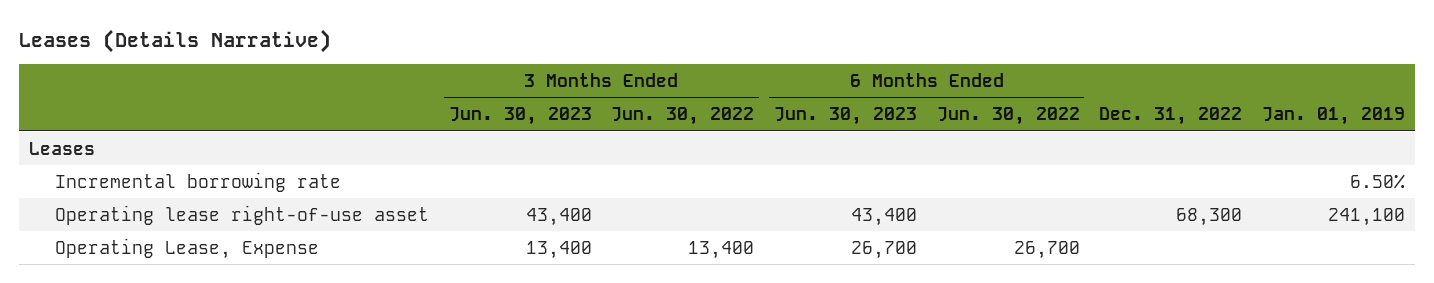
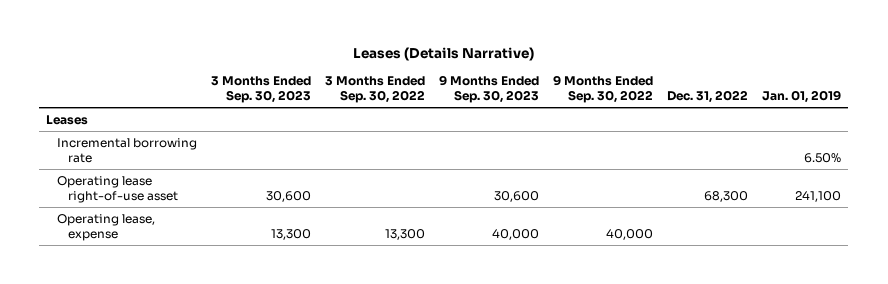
- | 3 Months Ended Jun. 30, 2023 | 3 Months Ended Jun. 30, 2022 | 6 Months Ended Jun. 30, 2023 | 6 Months Ended Jun. 30, 2022 | Dec. 31, 2022 | Jan. 01, 2019
+ | 3 Months Ended Sep. 30, 2023 | 3 Months Ended Sep. 30, 2022 | 9 Months Ended Sep. 30, 2023 | 9 Months Ended Sep. 30, 2022 | Dec. 31, 2022 | Jan. 01, 2019
- Operating Lease, Expense | 13,400 | 13,400 | 26,700 | 26,700 | |
+ Operating lease, expense | 13,300 | 13,300 | 40,000 | 40,000 | |

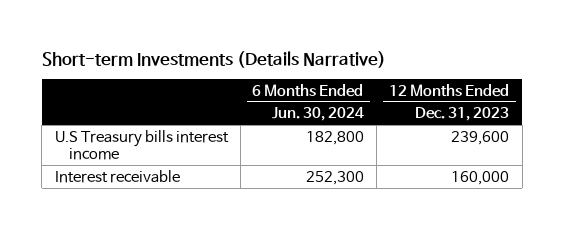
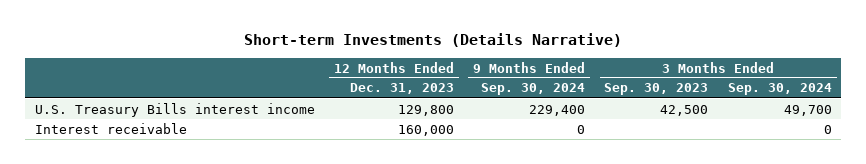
- | 6 Months Ended Jun. 30, 2024 | 12 Months Ended Dec. 31, 2023
+ | 12 Months Ended Dec. 31, 2023 | 9 Months Ended Sep. 30, 2024 | 3 Months Ended Sep. 30, 2023 | 3 Months Ended Sep. 30, 2024
- U.S Treasury bills interest income | 182,800 | 239,600
+ U.S. Treasury Bills interest income | 129,800 | 229,400 | 42,500 | 49,700

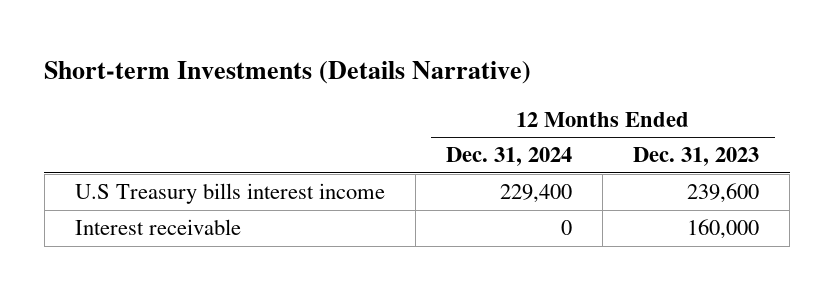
- | 12 Months Ended Dec. 31, 2023 | 9 Months Ended Sep. 30, 2024 | 3 Months Ended Sep. 30, 2023 | 3 Months Ended Sep. 30, 2024
+ | 12 Months Ended Dec. 31, 2024 | 12 Months Ended Dec. 31, 2023
- U.S. Treasury Bills interest income | 129,800 | 229,400 | 42,500 | 49,700
+ U.S Treasury bills interest income | 229,400 | 239,600

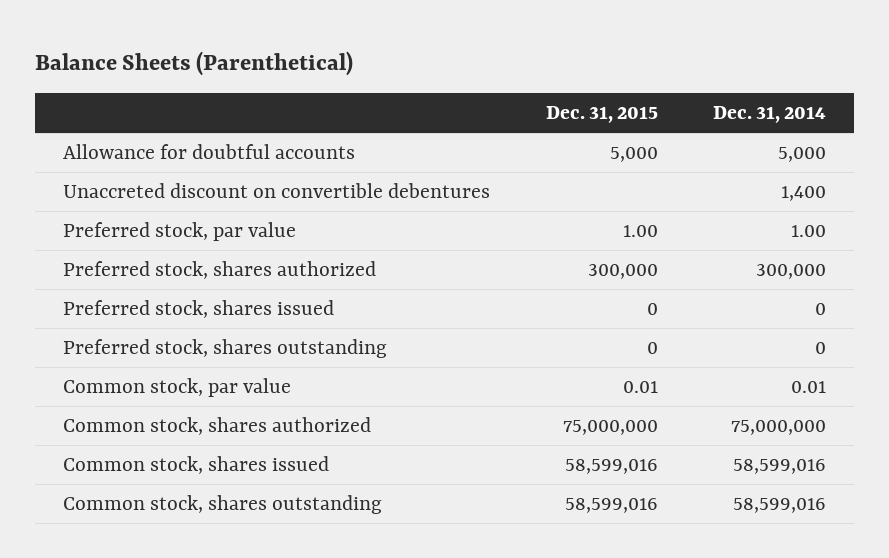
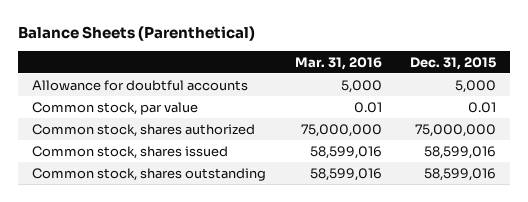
- | Dec. 31, 2015 | Dec. 31, 2014
+ | Mar. 31, 2016 | Dec. 31, 2015
- Unaccreted discount on convertible debentures | | 1,400
- Preferred stock, par value | 1.00 | 1.00
- Preferred stock, shares authorized | 300,000 | 300,000
- Preferred stock, shares issued | 0 | 0
- Preferred stock, shares outstanding | 0 | 0

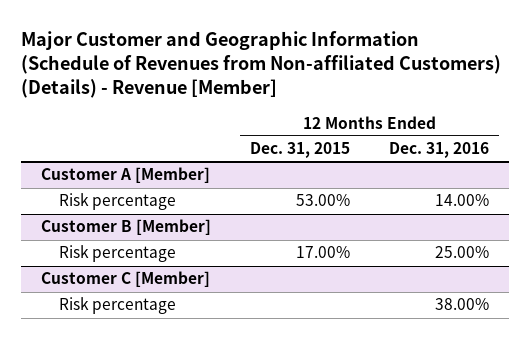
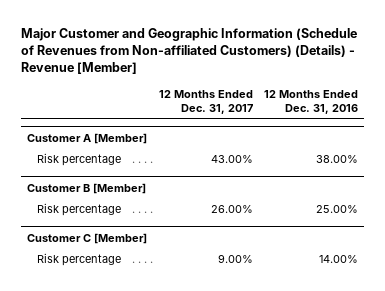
- | 12 Months Ended Dec. 31, 2015 | 12 Months Ended Dec. 31, 2016
+ | 12 Months Ended Dec. 31, 2017 | 12 Months Ended Dec. 31, 2016
@ Customer A [Member]
- Risk percentage | 53.00% | 14.00%
+ Risk percentage | 43.00% | 38.00%
@ Customer C [Member]
- Risk percentage | | 38.00%
+ Risk percentage | 9.00% | 14.00%

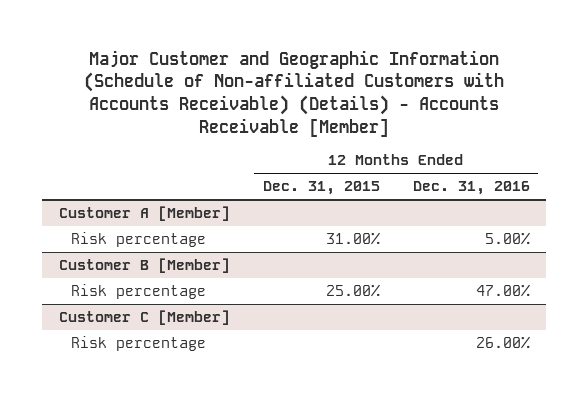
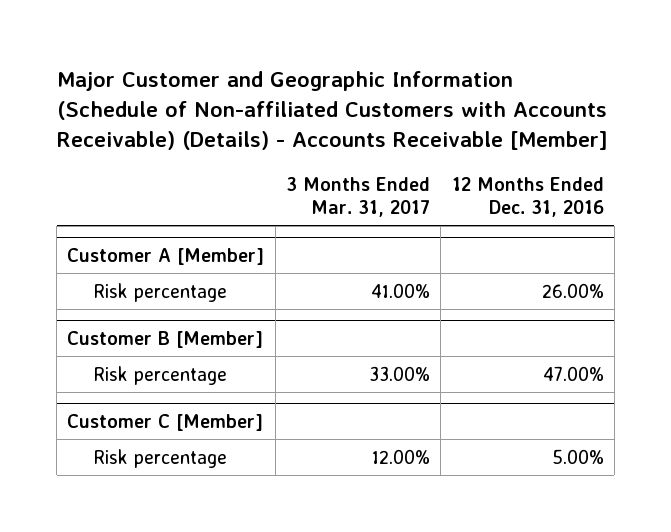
- | 12 Months Ended Dec. 31, 2015 | 12 Months Ended Dec. 31, 2016
+ | 3 Months Ended Mar. 31, 2017 | 12 Months Ended Dec. 31, 2016
@ Customer A [Member]
- Risk percentage | 31.00% | 5.00%
+ Risk percentage | 41.00% | 26.00%
@ Customer C [Member]
- Risk percentage | | 26.00%
+ Risk percentage | 12.00% | 5.00%

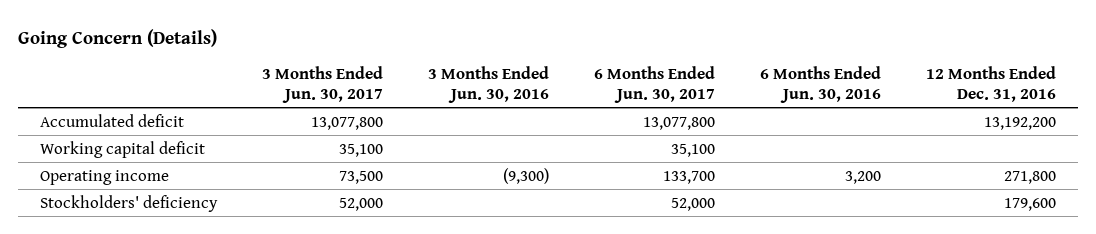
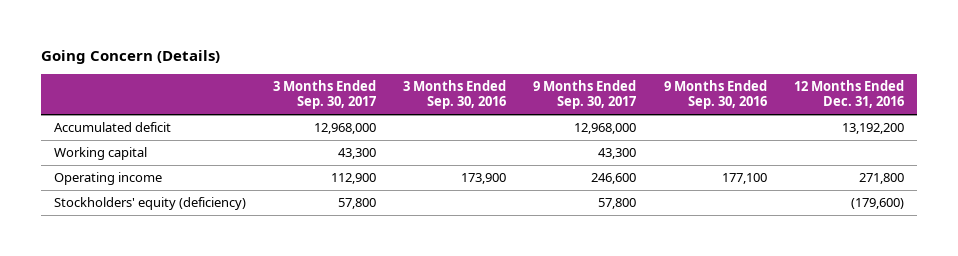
- | 3 Months Ended Jun. 30, 2017 | 3 Months Ended Jun. 30, 2016 | 6 Months Ended Jun. 30, 2017 | 6 Months Ended Jun. 30, 2016 | 12 Months Ended Dec. 31, 2016
+ | 3 Months Ended Sep. 30, 2017 | 3 Months Ended Sep. 30, 2016 | 9 Months Ended Sep. 30, 2017 | 9 Months Ended Sep. 30, 2016 | 12 Months Ended Dec. 31, 2016
- Working capital deficit | 35,100 | | 35,100 | |
+ Working capital | 43,300 | | 43,300 | |
- Stockholders' deficiency | 52,000 | | 52,000 | | 179,600
+ Stockholders' equity (deficiency) | 57,800 | | 57,800 | | (179,600)

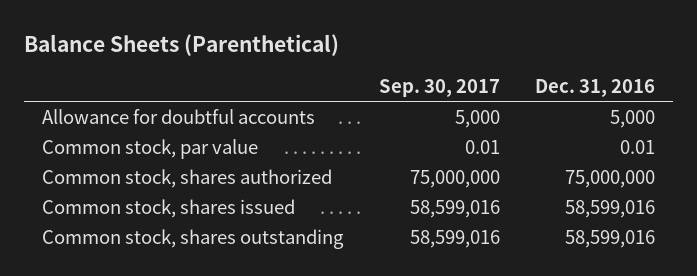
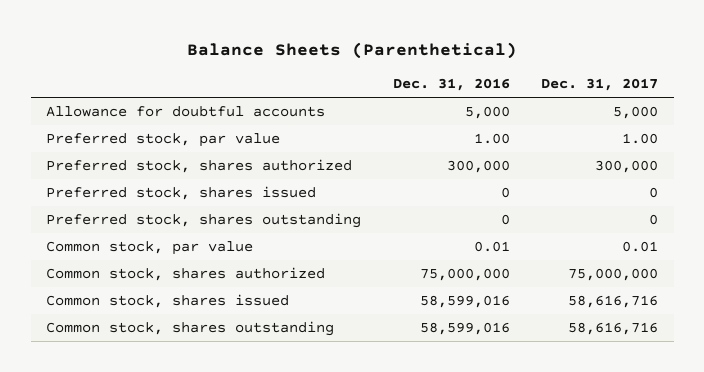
- | Sep. 30, 2017 | Dec. 31, 2016
+ | Dec. 31, 2016 | Dec. 31, 2017
+ Preferred stock, par value | 1.00 | 1.00
+ Preferred stock, shares authorized | 300,000 | 300,000
+ Preferred stock, shares issued | 0 | 0
+ Preferred stock, shares outstanding | 0 | 0

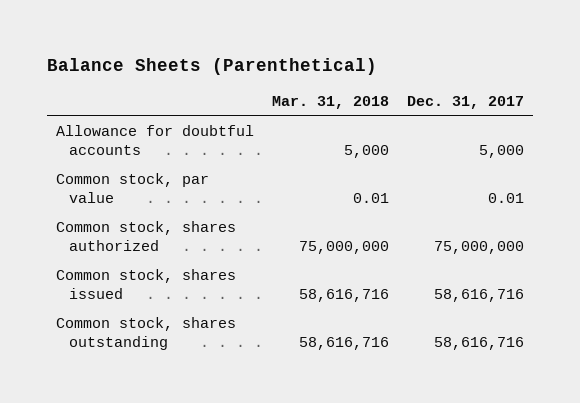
- | Dec. 31, 2016 | Dec. 31, 2017
+ | Mar. 31, 2018 | Dec. 31, 2017
- Preferred stock, par value | 1.00 | 1.00
- Preferred stock, shares authorized | 300,000 | 300,000
- Preferred stock, shares issued | 0 | 0
- Preferred stock, shares outstanding | 0 | 0

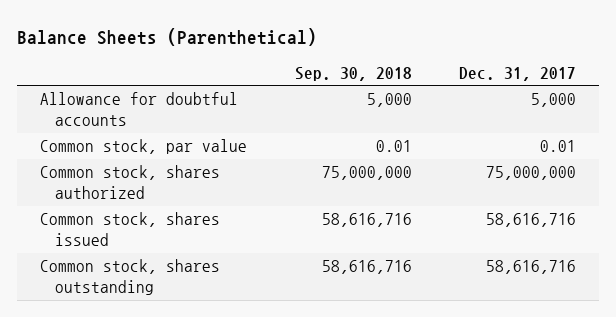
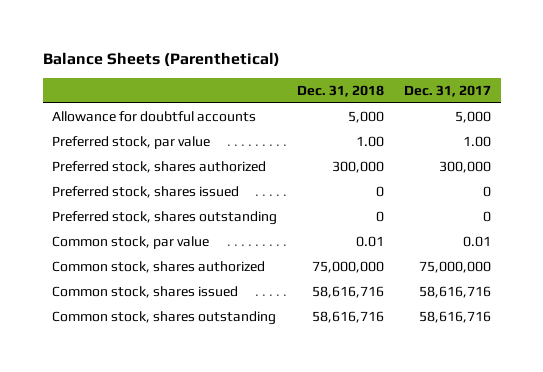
- | Sep. 30, 2018 | Dec. 31, 2017
+ | Dec. 31, 2018 | Dec. 31, 2017
+ Preferred stock, par value | 1.00 | 1.00
+ Preferred stock, shares authorized | 300,000 | 300,000
+ Preferred stock, shares issued | 0 | 0
+ Preferred stock, shares outstanding | 0 | 0

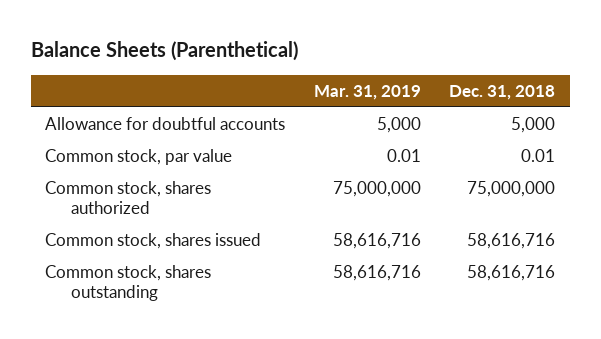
- | Dec. 31, 2018 | Dec. 31, 2017
+ | Mar. 31, 2019 | Dec. 31, 2018
- Preferred stock, par value | 1.00 | 1.00
- Preferred stock, shares authorized | 300,000 | 300,000
- Preferred stock, shares issued | 0 | 0
- Preferred stock, shares outstanding | 0 | 0

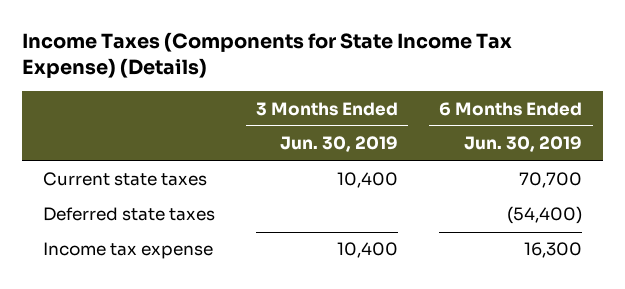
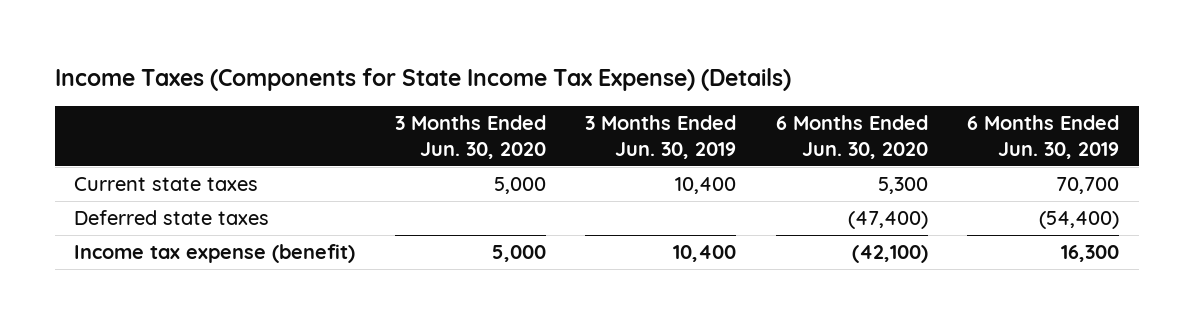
- | 3 Months Ended Jun. 30, 2019 | 6 Months Ended Jun. 30, 2019
+ | 3 Months Ended Jun. 30, 2020 | 3 Months Ended Jun. 30, 2019 | 6 Months Ended Jun. 30, 2020 | 6 Months Ended Jun. 30, 2019
- Income tax expense | 10,400 | 16,300
+ Income tax expense (benefit) | 5,000 | 10,400 | (42,100) | 16,300

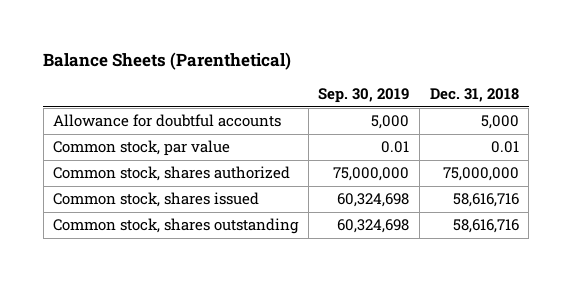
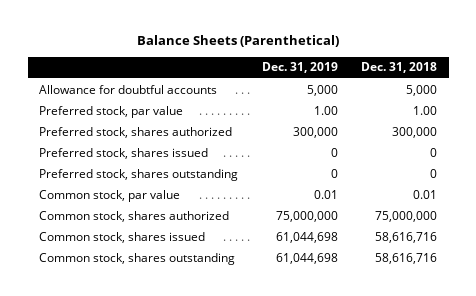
- | Sep. 30, 2019 | Dec. 31, 2018
+ | Dec. 31, 2019 | Dec. 31, 2018
+ Preferred stock, par value | 1.00 | 1.00
+ Preferred stock, shares authorized | 300,000 | 300,000
+ Preferred stock, shares issued | 0 | 0
+ Preferred stock, shares outstanding | 0 | 0

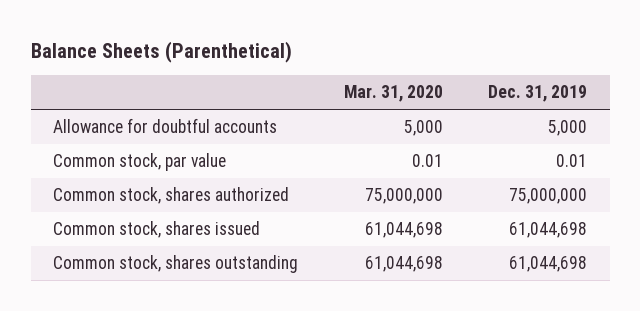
- | Dec. 31, 2019 | Dec. 31, 2018
+ | Mar. 31, 2020 | Dec. 31, 2019
- Preferred stock, par value | 1.00 | 1.00
- Preferred stock, shares authorized | 300,000 | 300,000
- Preferred stock, shares issued | 0 | 0
- Preferred stock, shares outstanding | 0 | 0

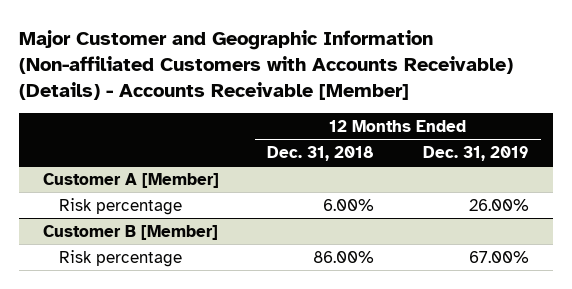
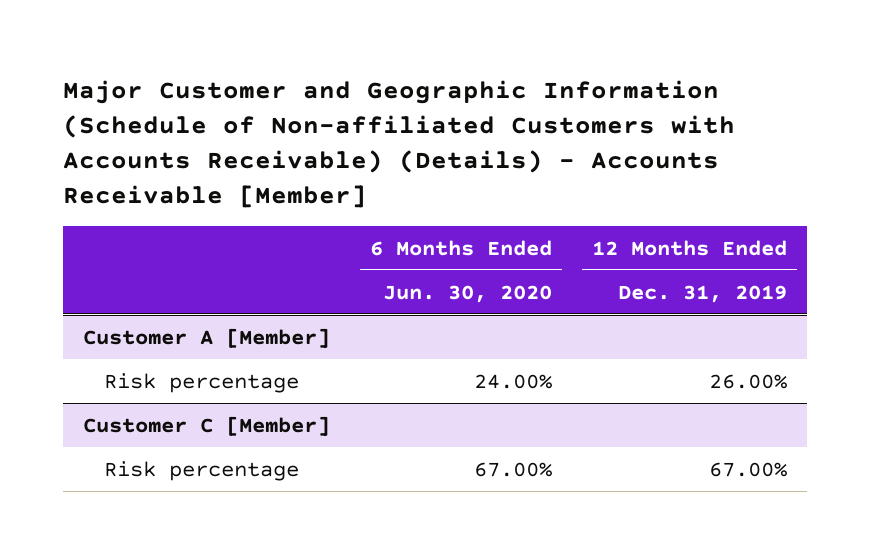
- Major Customer and Geographic Information (Non-affiliated Customers with Accounts Receivable) (Details) - Accounts Receivable [Member]
+ Major Customer and Geographic Information (Schedule of Non-affiliated Customers with Accounts Receivable) (Details) - Accounts Receivable [Member]
- | 12 Months Ended Dec. 31, 2018 | 12 Months Ended Dec. 31, 2019
+ | 6 Months Ended Jun. 30, 2020 | 12 Months Ended Dec. 31, 2019
- Customer B [Member]
+ Customer C [Member]

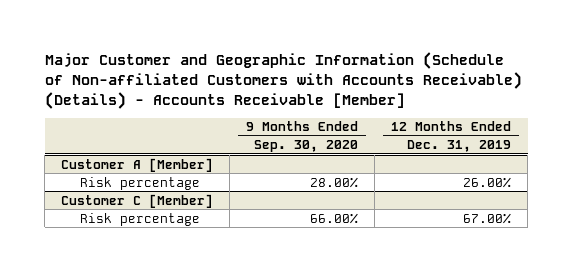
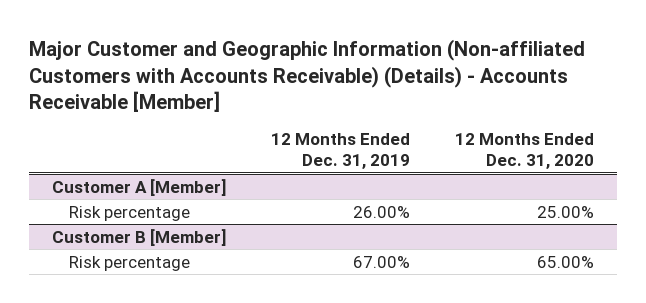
- Major Customer and Geographic Information (Schedule of Non-affiliated Customers with Accounts Receivable) (Details) - Accounts Receivable [Member]
+ Major Customer and Geographic Information (Non-affiliated Customers with Accounts Receivable) (Details) - Accounts Receivable [Member]
- | 9 Months Ended Sep. 30, 2020 | 12 Months Ended Dec. 31, 2019
+ | 12 Months Ended Dec. 31, 2019 | 12 Months Ended Dec. 31, 2020
- Customer C [Member]
+ Customer B [Member]

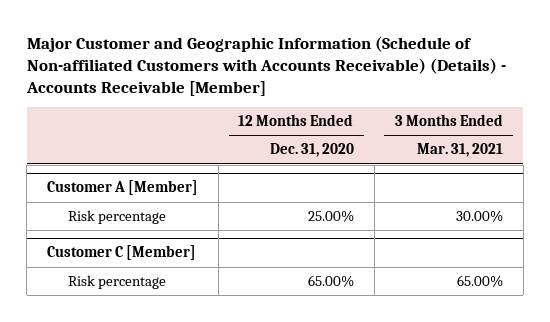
- Major Customer and Geographic Information (Non-affiliated Customers with Accounts Receivable) (Details) - Accounts Receivable [Member]
+ Major Customer and Geographic Information (Schedule of Non-affiliated Customers with Accounts Receivable) (Details) - Accounts Receivable [Member]
- | 12 Months Ended Dec. 31, 2019 | 12 Months Ended Dec. 31, 2020
+ | 12 Months Ended Dec. 31, 2020 | 3 Months Ended Mar. 31, 2021
- Customer B [Member]
+ Customer C [Member]

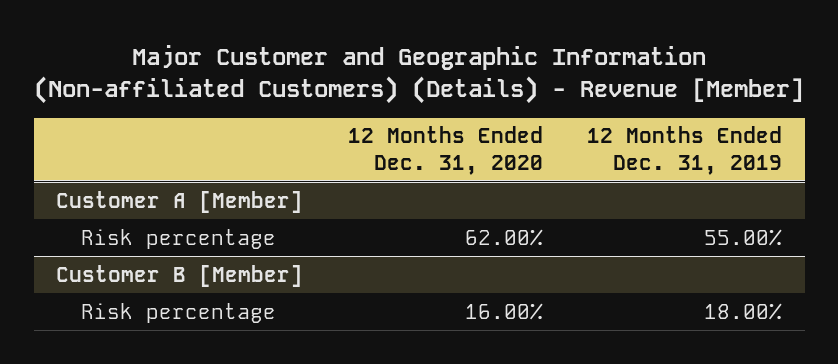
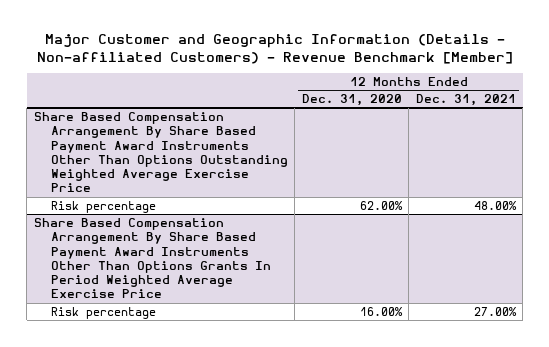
- Major Customer and Geographic Information (Non-affiliated Customers) (Details) - Revenue [Member]
+ Major Customer and Geographic Information (Details - Non-affiliated Customers) - Revenue Benchmark [Member]
- | 12 Months Ended Dec. 31, 2020 | 12 Months Ended Dec. 31, 2019
+ | 12 Months Ended Dec. 31, 2020 | 12 Months Ended Dec. 31, 2021
- Customer A [Member]
+ Share Based Compensation Arrangement By Share Based Payment Award Instruments Other Than Options Outstanding Weighted Average Exercise Price
- Customer B [Member]
+ Share Based Compensation Arrangement By Share Based Payment Award Instruments Other Than Options Grants In Period Weighted Average Exercise Price

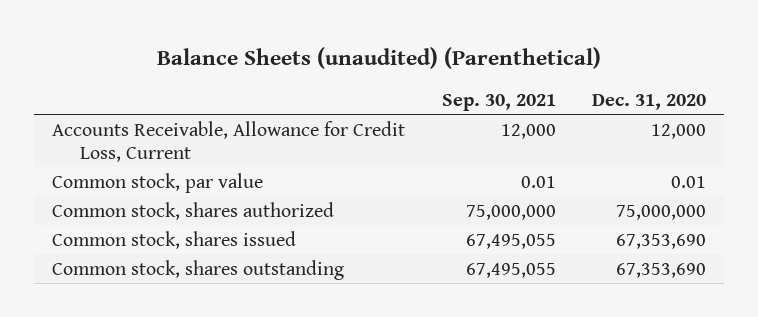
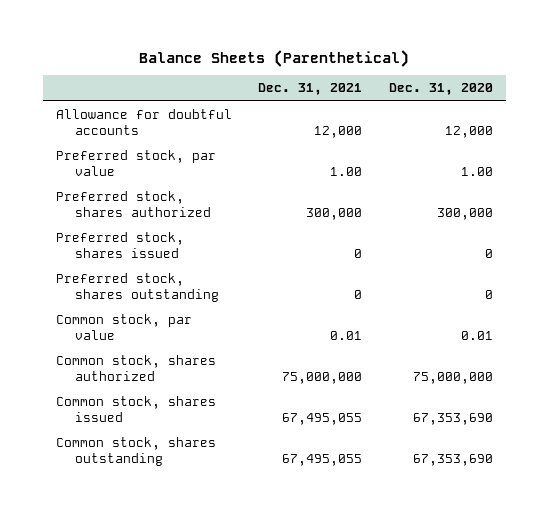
- Balance Sheets (unaudited) (Parenthetical)
+ Balance Sheets (Parenthetical)
- | Sep. 30, 2021 | Dec. 31, 2020
+ | Dec. 31, 2021 | Dec. 31, 2020
- Accounts Receivable, Allowance for Credit Loss, Current | 12,000 | 12,000
+ Allowance for doubtful accounts | 12,000 | 12,000
+ Preferred stock, par value | 1.00 | 1.00
+ Preferred stock, shares authorized | 300,000 | 300,000
+ Preferred stock, shares issued | 0 | 0
+ Preferred stock, shares outstanding | 0 | 0

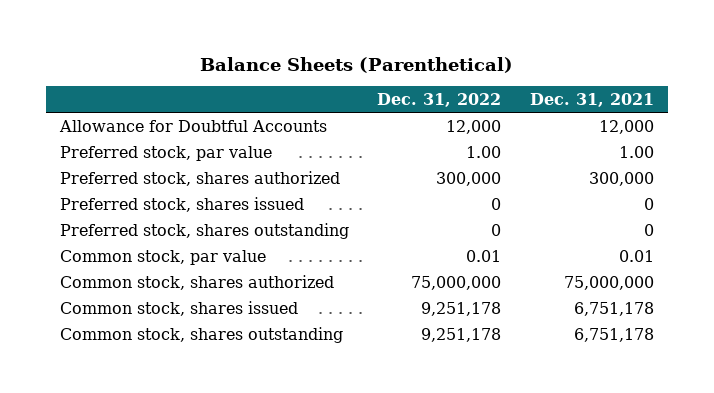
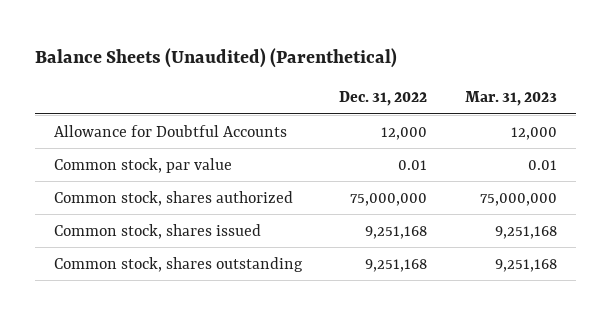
- Balance Sheets (Parenthetical)
+ Balance Sheets (Unaudited) (Parenthetical)
- | Dec. 31, 2022 | Dec. 31, 2021
+ | Dec. 31, 2022 | Mar. 31, 2023
- Preferred stock, par value | 1.00 | 1.00
- Preferred stock, shares authorized | 300,000 | 300,000
- Preferred stock, shares issued | 0 | 0
- Preferred stock, shares outstanding | 0 | 0
- Common stock, shares issued | 9,251,178 | 6,751,178
- Common stock, shares outstanding | 9,251,178 | 6,751,178
+ Common stock, shares issued | 9,251,168 | 9,251,168
+ Common stock, shares outstanding | 9,251,168 | 9,251,168

